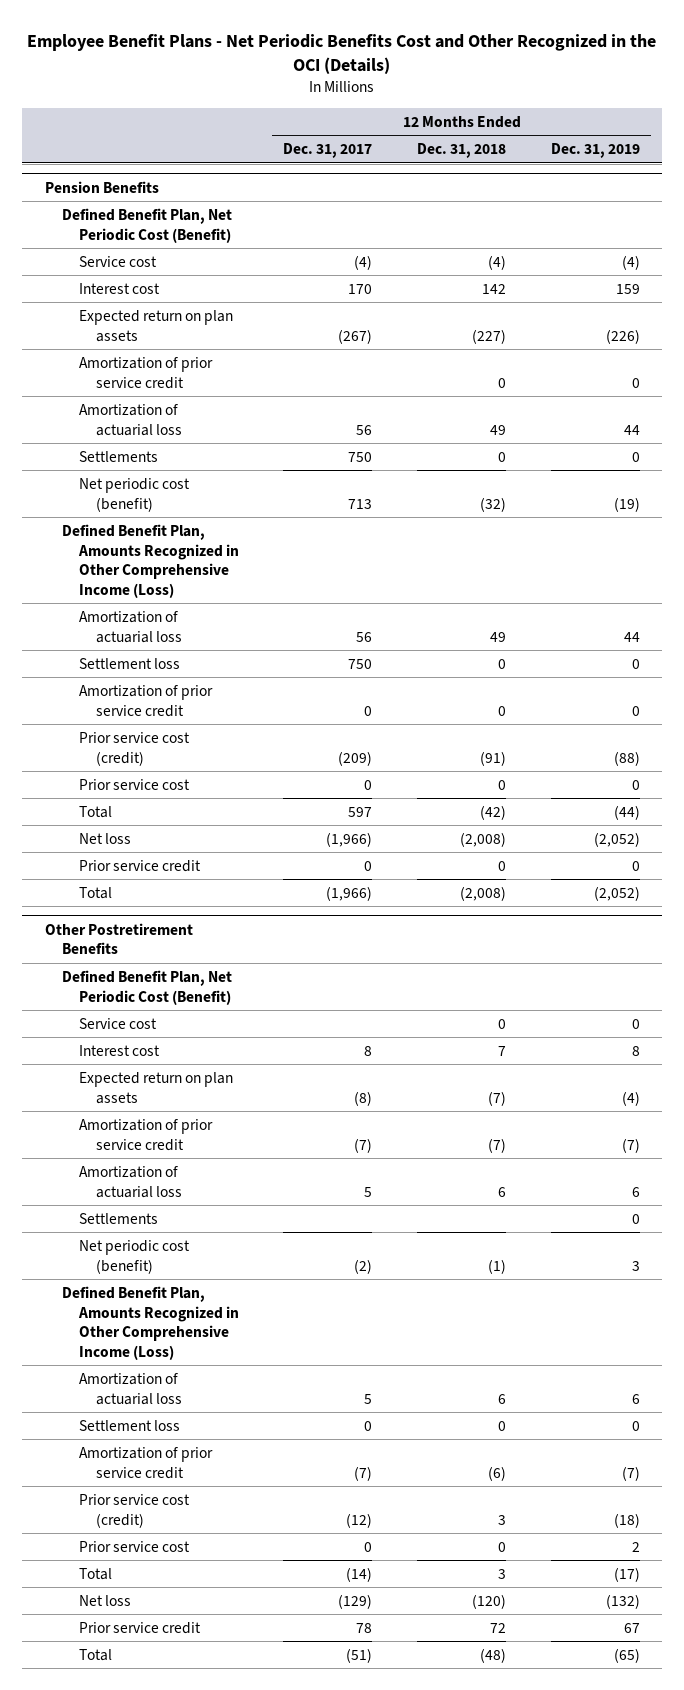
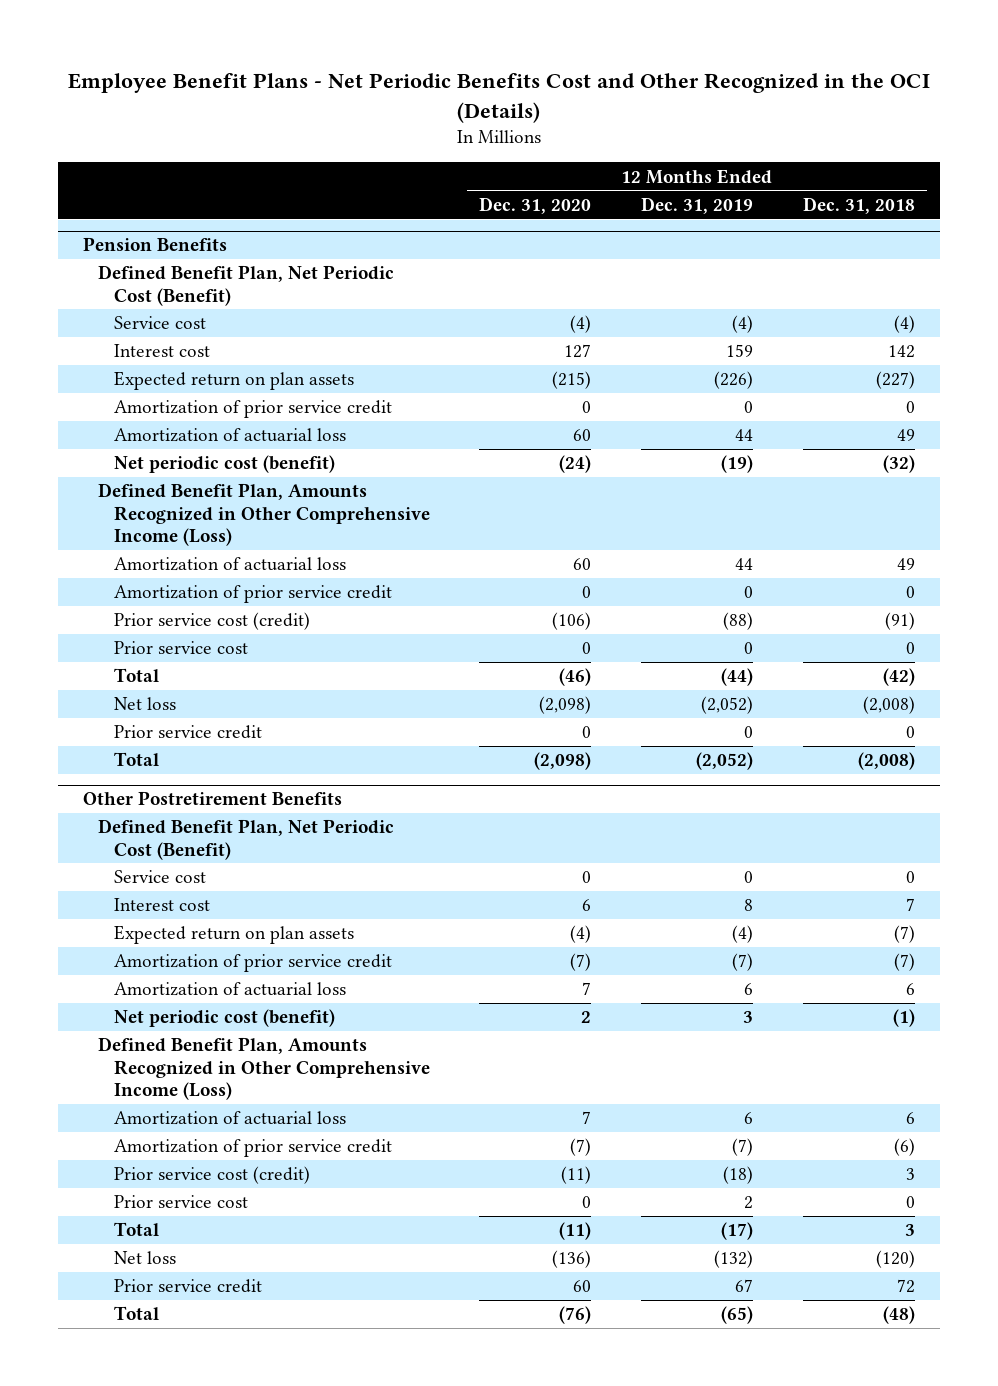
- | 12 Months Ended Dec. 31, 2017 | 12 Months Ended Dec. 31, 2018 | 12 Months Ended Dec. 31, 2019
+ | 12 Months Ended Dec. 31, 2020 | 12 Months Ended Dec. 31, 2019 | 12 Months Ended Dec. 31, 2018
@ Pension Benefits
- Settlements | 750 | 0 | 0
- Settlement loss | 750 | 0 | 0
@ Other Postretirement Benefits
- Settlements | | | 0
- Settlement loss | 0 | 0 | 0

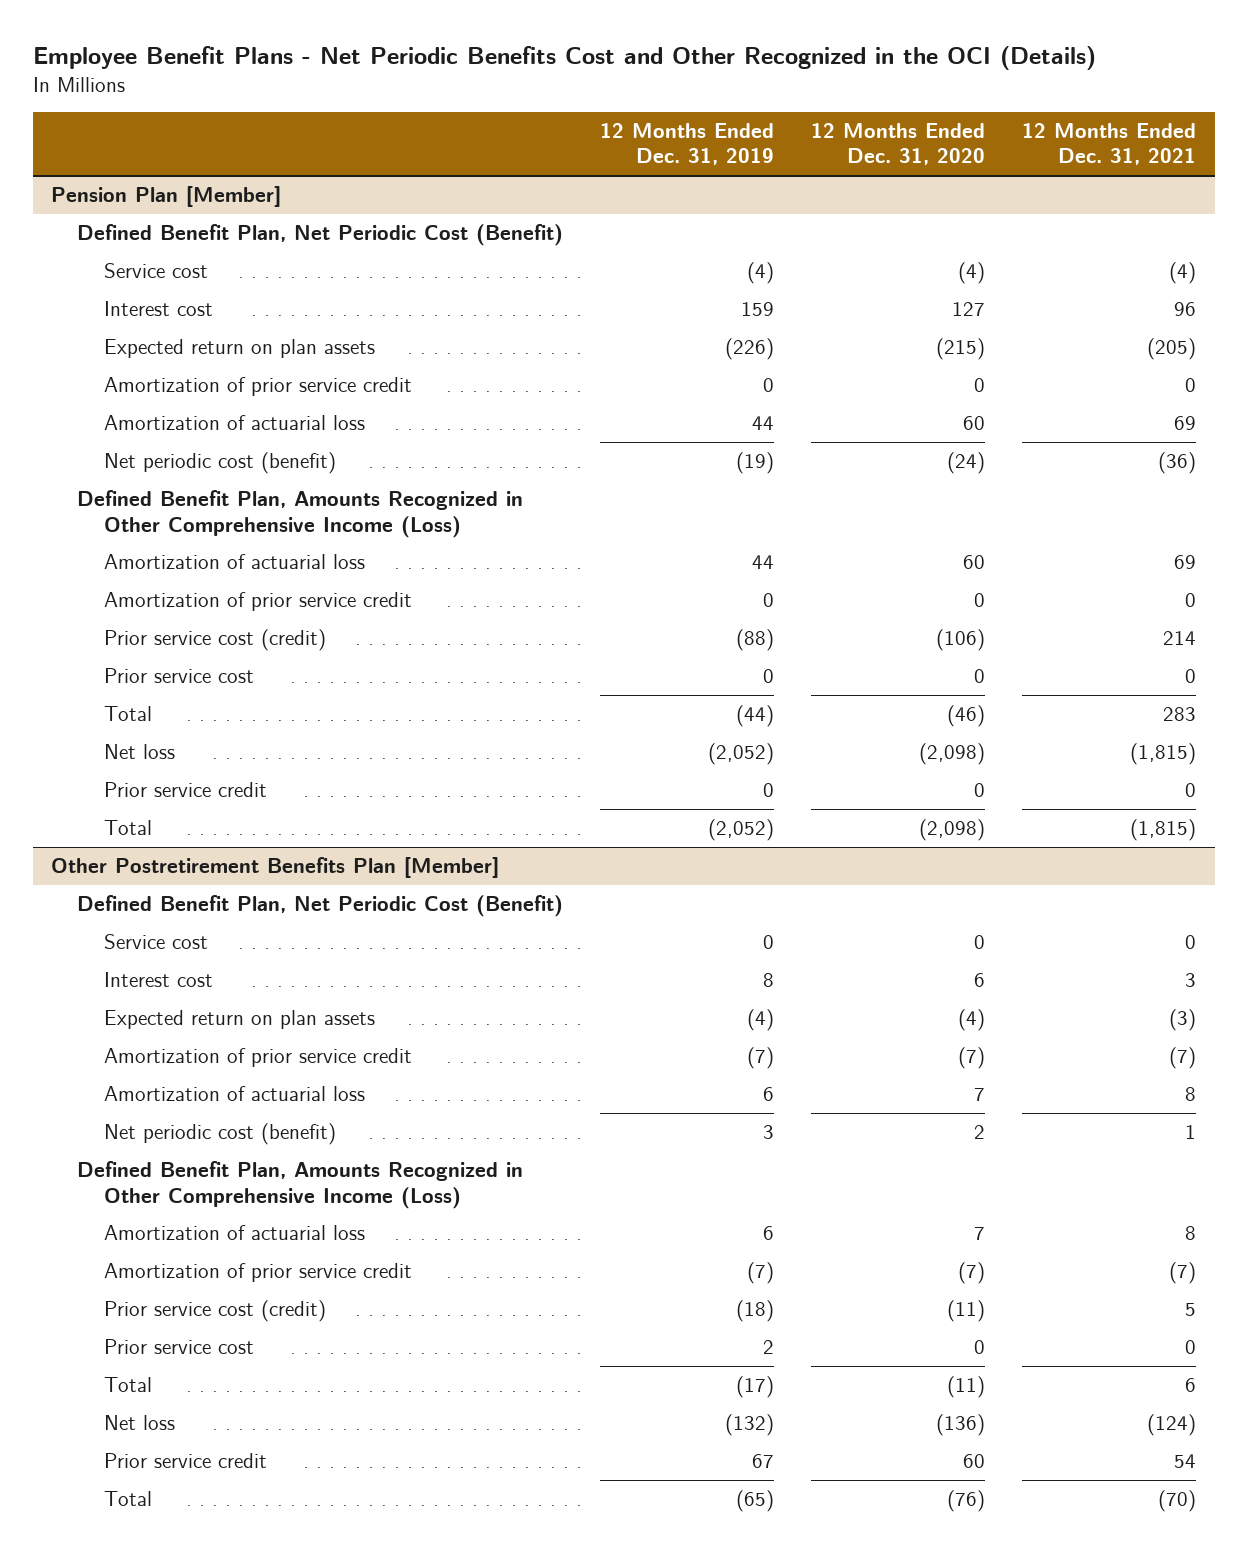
- | 12 Months Ended Dec. 31, 2020 | 12 Months Ended Dec. 31, 2019 | 12 Months Ended Dec. 31, 2018
+ | 12 Months Ended Dec. 31, 2019 | 12 Months Ended Dec. 31, 2020 | 12 Months Ended Dec. 31, 2021
- Pension Benefits
+ Pension Plan [Member]
- Other Postretirement Benefits
+ Other Postretirement Benefits Plan [Member]

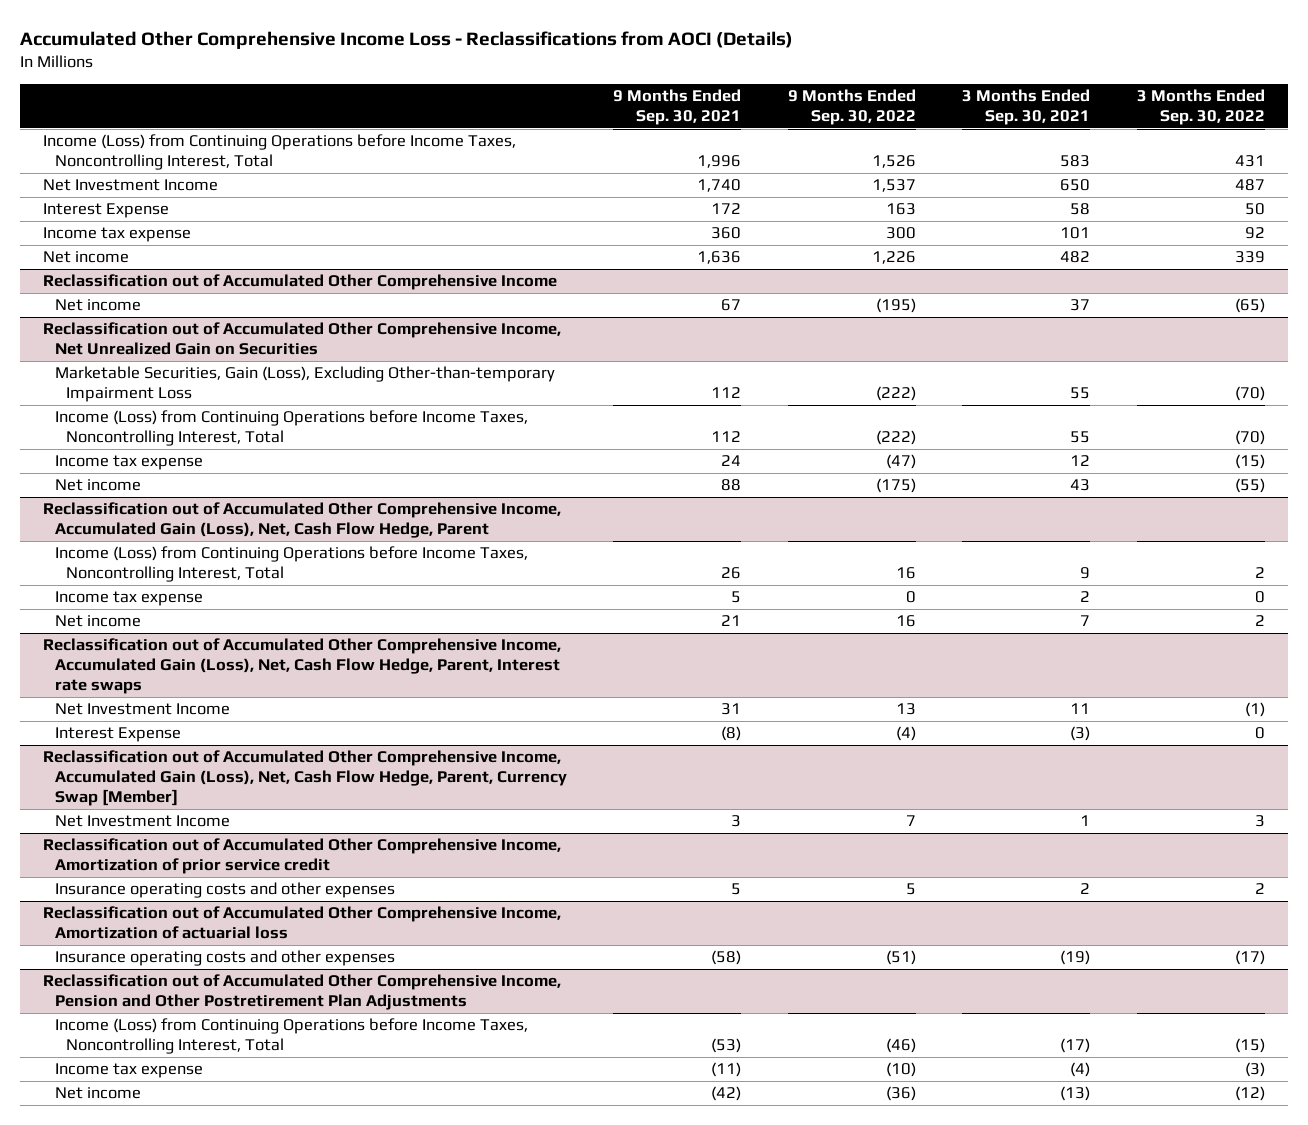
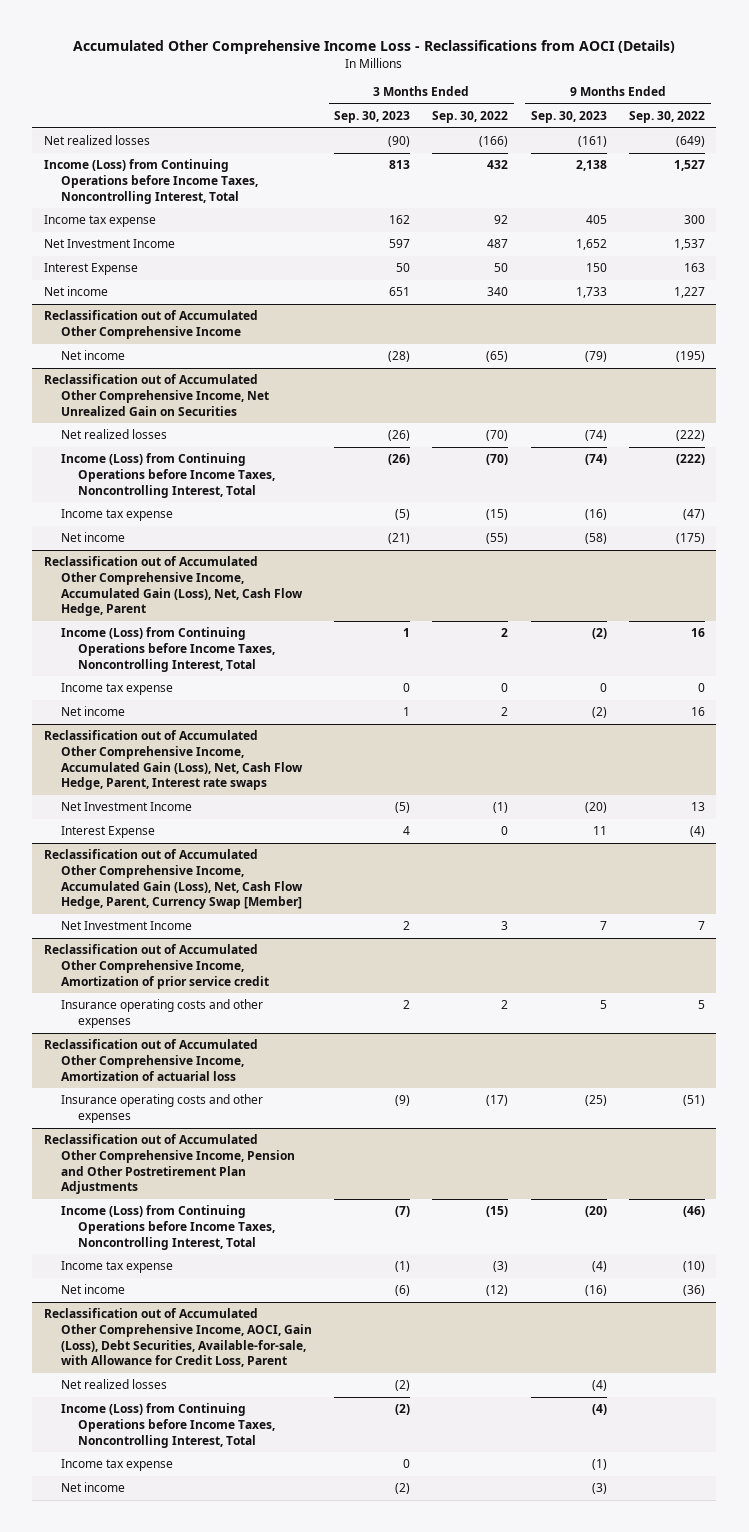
- | 9 Months Ended Sep. 30, 2021 | 9 Months Ended Sep. 30, 2022 | 3 Months Ended Sep. 30, 2021 | 3 Months Ended Sep. 30, 2022
+ | 3 Months Ended Sep. 30, 2023 | 3 Months Ended Sep. 30, 2022 | 9 Months Ended Sep. 30, 2023 | 9 Months Ended Sep. 30, 2022
- Income (Loss) from Continuing Operations before Income Taxes, Noncontrolling Interest, Total | 1,996 | 1,526 | 583 | 431
+ Net realized losses | (90) | (166) | (161) | (649)
+ Income (Loss) from Continuing Operations before Income Taxes, Noncontrolling Interest, Total | 813 | 432 | 2,138 | 1,527
moved up: Income tax expense | 162 | 92 | 405 | 300
- Net income | 1,636 | 1,226 | 482 | 339
+ Net income | 651 | 340 | 1,733 | 1,227
@ Reclassification out of Accumulated Other Comprehensive Income, Net Unrealized Gain on Securities
- Marketable Securities, Gain (Loss), Excluding Other-than-temporary Impairment Loss | 112 | (222) | 55 | (70)
+ Net realized losses | (26) | (70) | (74) | (222)
+ Reclassification out of Accumulated Other Comprehensive Income, AOCI, Gain (Loss), Debt Securities, Available-for-sale, with Allowance for Credit Loss, Parent
+ Net realized losses | (2) | | (4) |
+ Income (Loss) from Continuing Operations before Income Taxes, Noncontrolling Interest, Total | (2) | | (4) |
+ Income tax expense | 0 | | (1) |
+ Net income | (2) | | (3) |

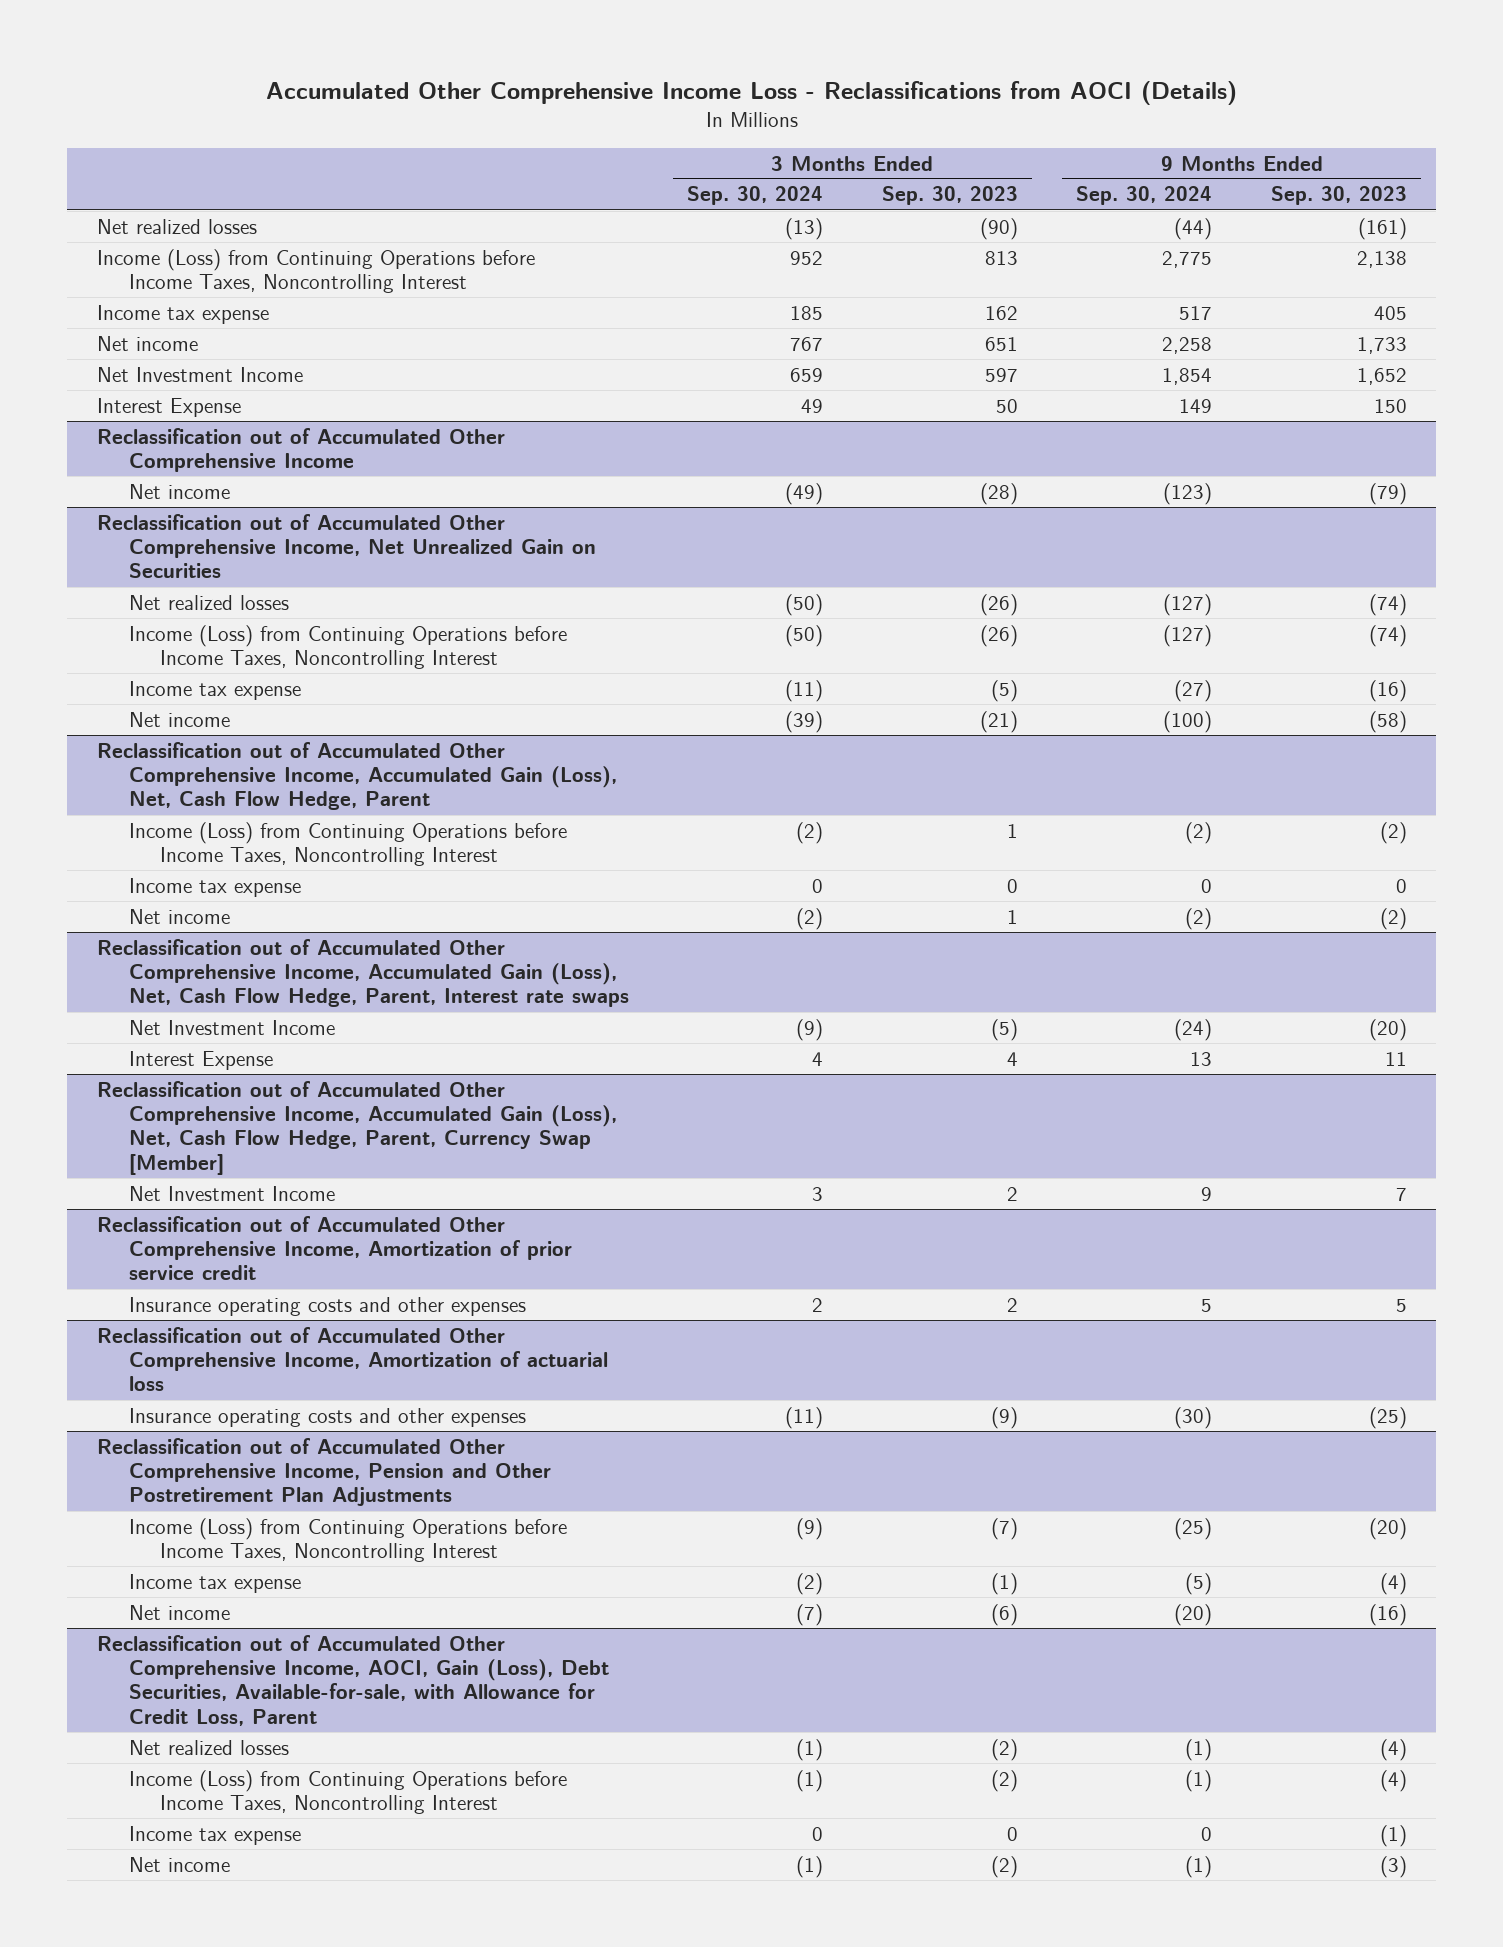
- | 3 Months Ended Sep. 30, 2023 | 3 Months Ended Sep. 30, 2022 | 9 Months Ended Sep. 30, 2023 | 9 Months Ended Sep. 30, 2022
+ | 3 Months Ended Sep. 30, 2024 | 3 Months Ended Sep. 30, 2023 | 9 Months Ended Sep. 30, 2024 | 9 Months Ended Sep. 30, 2023
- Income (Loss) from Continuing Operations before Income Taxes, Noncontrolling Interest, Total | 813 | 432 | 2,138 | 1,527
+ Income (Loss) from Continuing Operations before Income Taxes, Noncontrolling Interest | 952 | 813 | 2,775 | 2,138
moved up: Net income | 767 | 651 | 2,258 | 1,733
@ Reclassification out of Accumulated Other Comprehensive Income, Net Unrealized Gain on Securities
- Income (Loss) from Continuing Operations before Income Taxes, Noncontrolling Interest, Total | (26) | (70) | (74) | (222)
+ Income (Loss) from Continuing Operations before Income Taxes, Noncontrolling Interest | (50) | (26) | (127) | (74)
@ Reclassification out of Accumulated Other Comprehensive Income, Accumulated Gain (Loss), Net, Cash Flow Hedge, Parent
- Income (Loss) from Continuing Operations before Income Taxes, Noncontrolling Interest, Total | 1 | 2 | (2) | 16
+ Income (Loss) from Continuing Operations before Income Taxes, Noncontrolling Interest | (2) | 1 | (2) | (2)
@ Reclassification out of Accumulated Other Comprehensive Income, Pension and Other Postretirement Plan Adjustments
- Income (Loss) from Continuing Operations before Income Taxes, Noncontrolling Interest, Total | (7) | (15) | (20) | (46)
+ Income (Loss) from Continuing Operations before Income Taxes, Noncontrolling Interest | (9) | (7) | (25) | (20)
@ Reclassification out of Accumulated Other Comprehensive Income, AOCI, Gain (Loss), Debt Securities, Available-for-sale, with Allowance for Credit Loss, Parent
- Income (Loss) from Continuing Operations before Income Taxes, Noncontrolling Interest, Total | (2) | | (4) |
+ Income (Loss) from Continuing Operations before Income Taxes, Noncontrolling Interest | (1) | (2) | (1) | (4)

